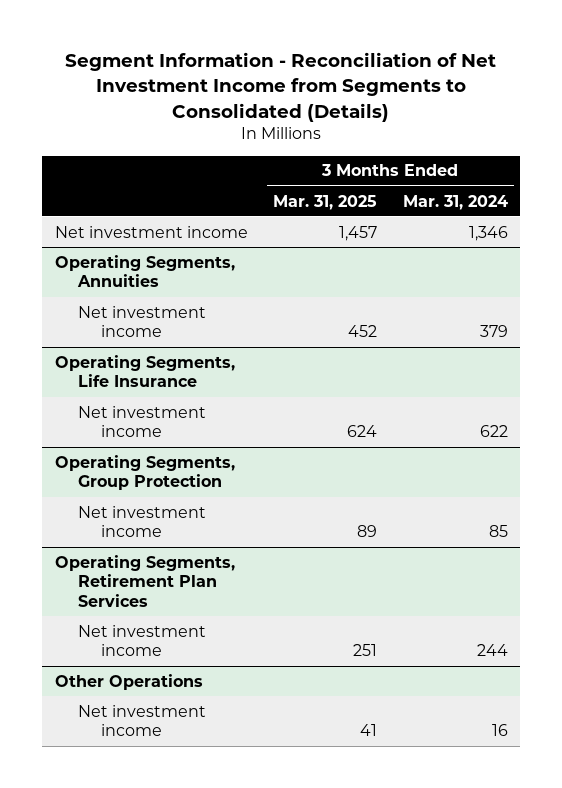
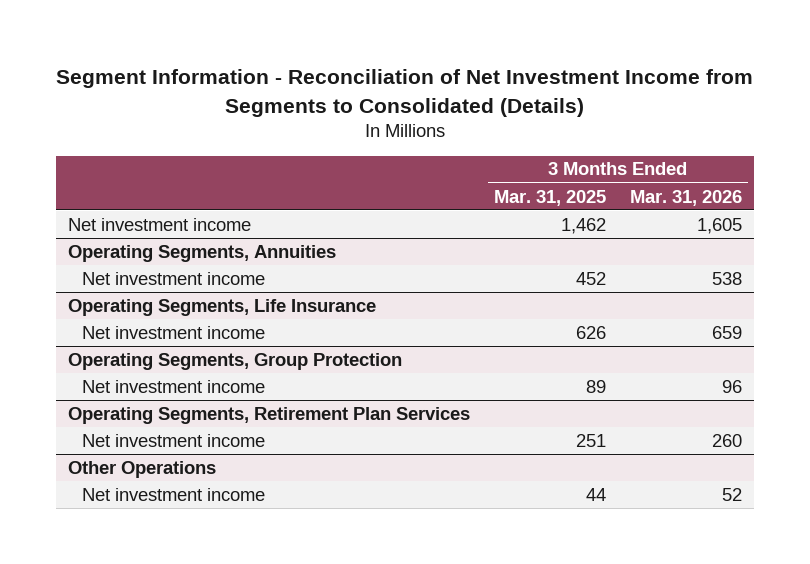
- | 3 Months Ended Mar. 31, 2025 | 3 Months Ended Mar. 31, 2024
+ | 3 Months Ended Mar. 31, 2025 | 3 Months Ended Mar. 31, 2026
- Net investment income | 1,457 | 1,346
+ Net investment income | 1,462 | 1,605
@ Operating Segments, Life Insurance
- Net investment income | 624 | 622
+ Net investment income | 626 | 659
@ Other Operations
- Net investment income | 41 | 16
+ Net investment income | 44 | 52

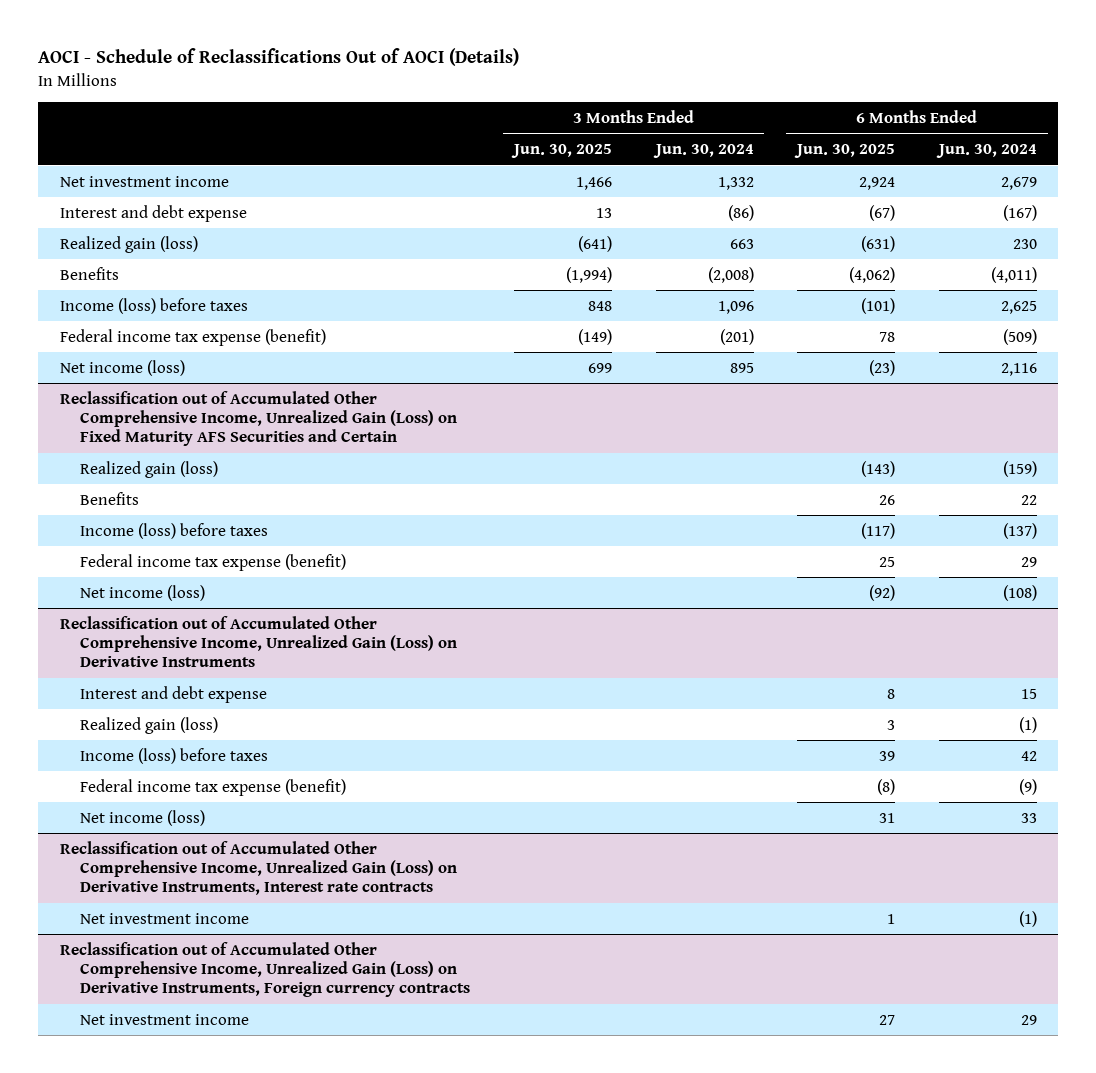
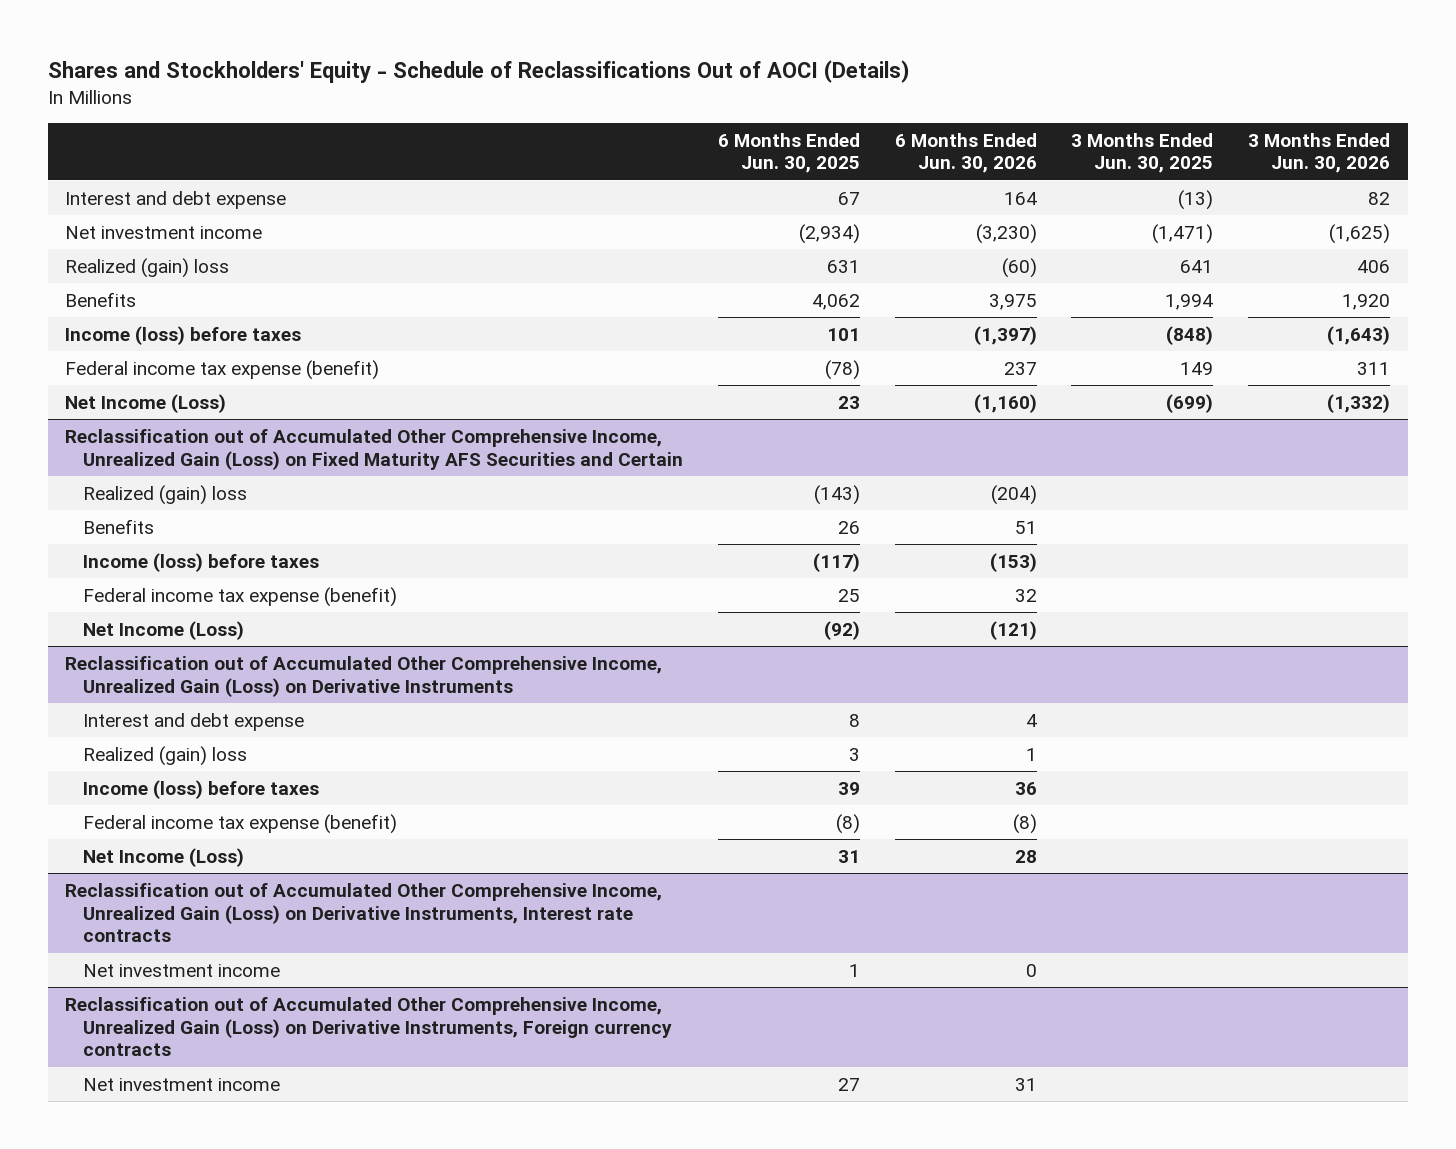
- AOCI - Schedule of Reclassifications Out of AOCI (Details)
+ Shares and Stockholders' Equity - Schedule of Reclassifications Out of AOCI (Details)
- | 3 Months Ended Jun. 30, 2025 | 3 Months Ended Jun. 30, 2024 | 6 Months Ended Jun. 30, 2025 | 6 Months Ended Jun. 30, 2024
+ | 6 Months Ended Jun. 30, 2025 | 6 Months Ended Jun. 30, 2026 | 3 Months Ended Jun. 30, 2025 | 3 Months Ended Jun. 30, 2026
- Net investment income | 1,466 | 1,332 | 2,924 | 2,679
- Interest and debt expense | 13 | (86) | (67) | (167)
- Realized gain (loss) | (641) | 663 | (631) | 230
- Benefits | (1,994) | (2,008) | (4,062) | (4,011)
- Income (loss) before taxes | 848 | 1,096 | (101) | 2,625
- Federal income tax expense (benefit) | (149) | (201) | 78 | (509)
- Net income (loss) | 699 | 895 | (23) | 2,116
+ Interest and debt expense | 67 | 164 | (13) | 82
+ Net investment income | (2,934) | (3,230) | (1,471) | (1,625)
+ Realized (gain) loss | 631 | (60) | 641 | 406
+ Benefits | 4,062 | 3,975 | 1,994 | 1,920
+ Income (loss) before taxes | 101 | (1,397) | (848) | (1,643)
+ Federal income tax expense (benefit) | (78) | 237 | 149 | 311
+ Net Income (Loss) | 23 | (1,160) | (699) | (1,332)
@ Reclassification out of Accumulated Other Comprehensive Income, Unrealized Gain (Loss) on Fixed Maturity AFS Securities and Certain
- Realized gain (loss) | | | (143) | (159)
+ Realized (gain) loss | (143) | (204) | |
- Net income (loss) | | | (92) | (108)
+ Net Income (Loss) | (92) | (121) | |
@ Reclassification out of Accumulated Other Comprehensive Income, Unrealized Gain (Loss) on Derivative Instruments
- Realized gain (loss) | | | 3 | (1)
+ Realized (gain) loss | 3 | 1 | |
- Net income (loss) | | | 31 | 33
+ Net Income (Loss) | 31 | 28 | |

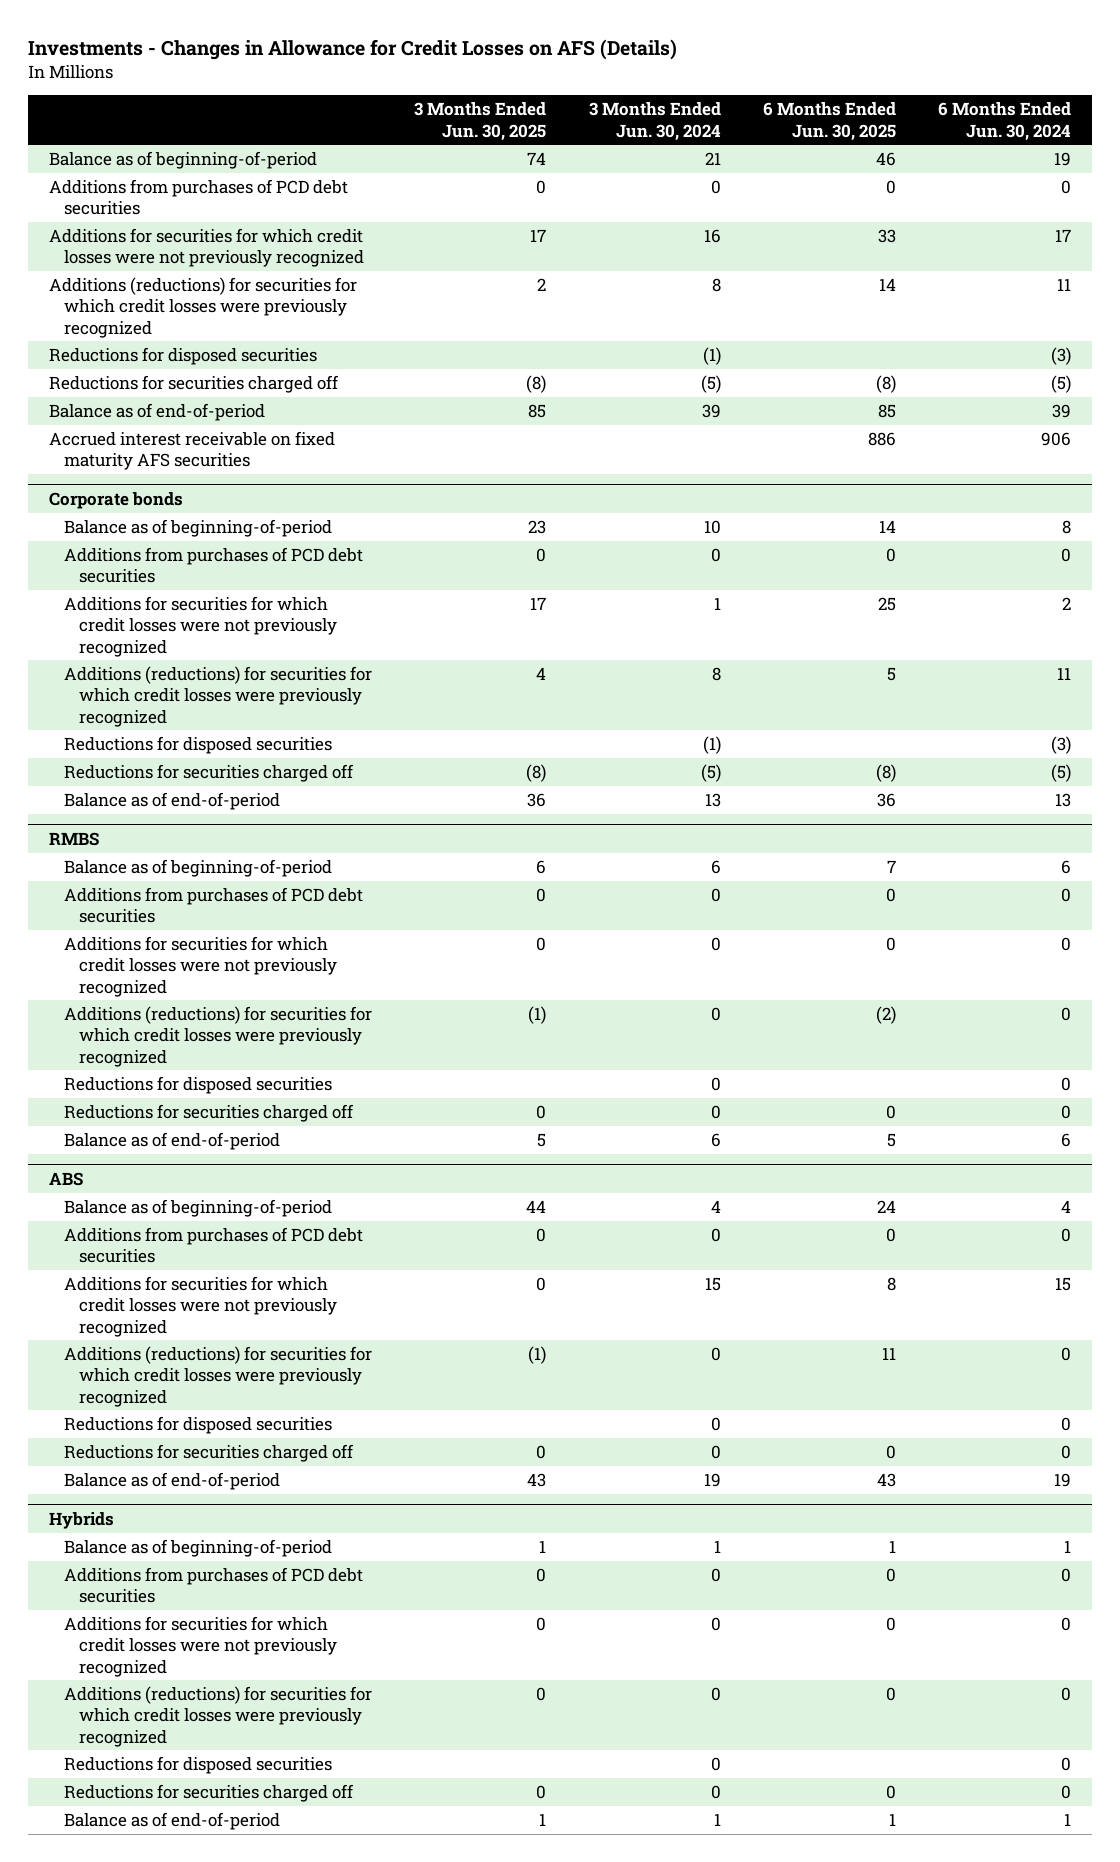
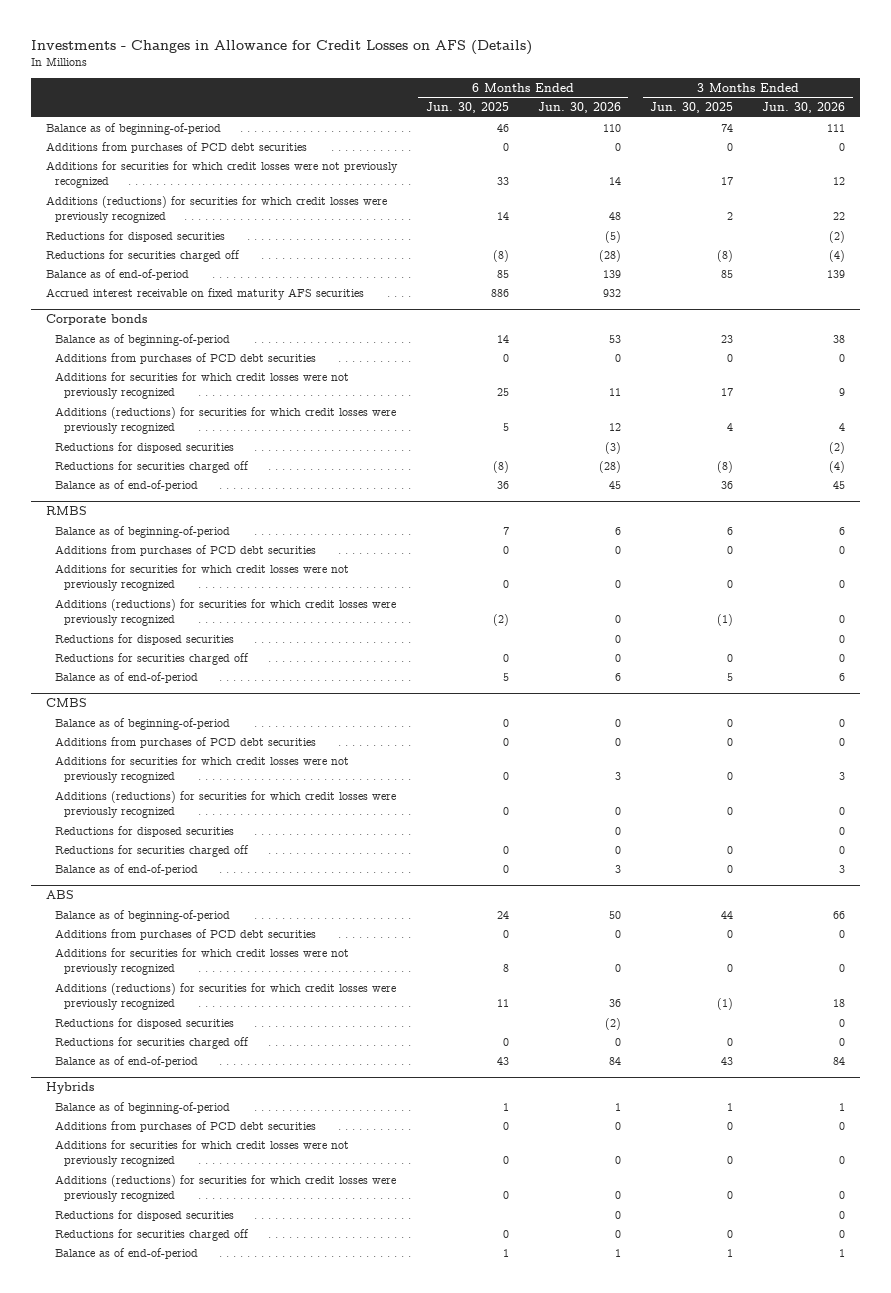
- | 3 Months Ended Jun. 30, 2025 | 3 Months Ended Jun. 30, 2024 | 6 Months Ended Jun. 30, 2025 | 6 Months Ended Jun. 30, 2024
+ | 6 Months Ended Jun. 30, 2025 | 6 Months Ended Jun. 30, 2026 | 3 Months Ended Jun. 30, 2025 | 3 Months Ended Jun. 30, 2026
+ CMBS
+ Balance as of beginning-of-period | 0 | 0 | 0 | 0
+ Additions from purchases of PCD debt securities | 0 | 0 | 0 | 0
+ Additions for securities for which credit losses were not previously recognized | 0 | 3 | 0 | 3
+ Additions (reductions) for securities for which credit losses were previously recognized | 0 | 0 | 0 | 0
+ Reductions for disposed securities | | 0 | | 0
+ Reductions for securities charged off | 0 | 0 | 0 | 0
+ Balance as of end-of-period | 0 | 3 | 0 | 3

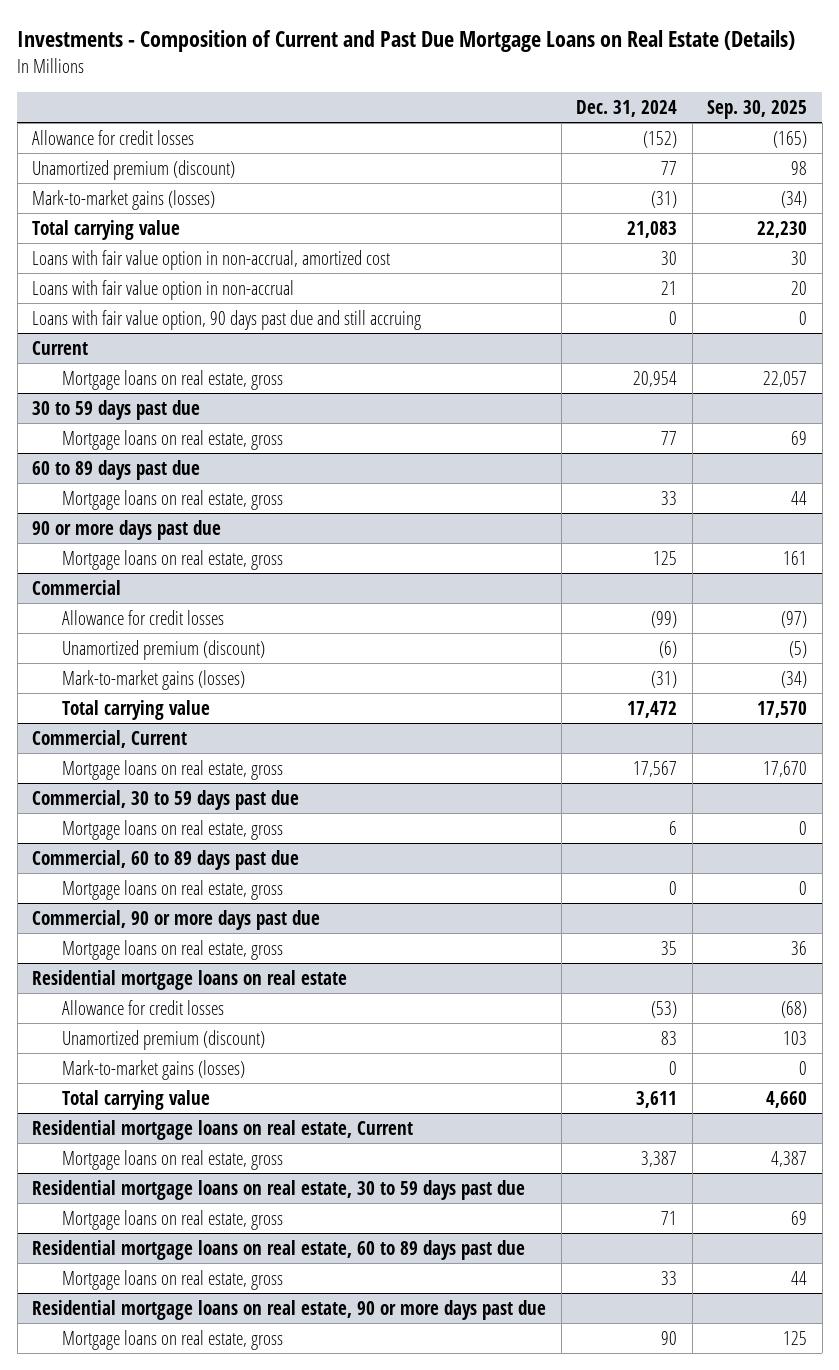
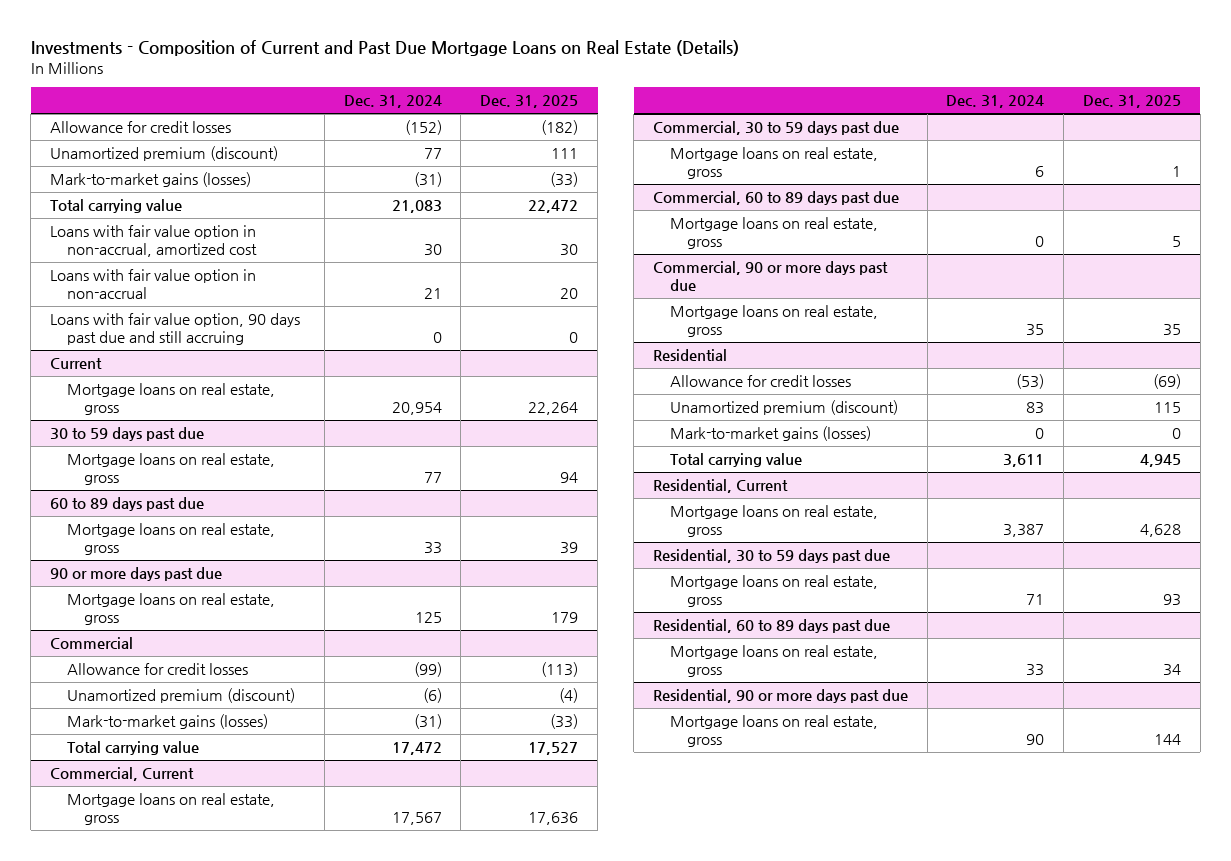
- | Dec. 31, 2024 | Sep. 30, 2025
+ | Dec. 31, 2024 | Dec. 31, 2025
- Residential mortgage loans on real estate
+ Residential
- Residential mortgage loans on real estate, Current
+ Residential, Current
- Residential mortgage loans on real estate, 30 to 59 days past due
+ Residential, 30 to 59 days past due
- Residential mortgage loans on real estate, 60 to 89 days past due
+ Residential, 60 to 89 days past due
- Residential mortgage loans on real estate, 90 or more days past due
+ Residential, 90 or more days past due

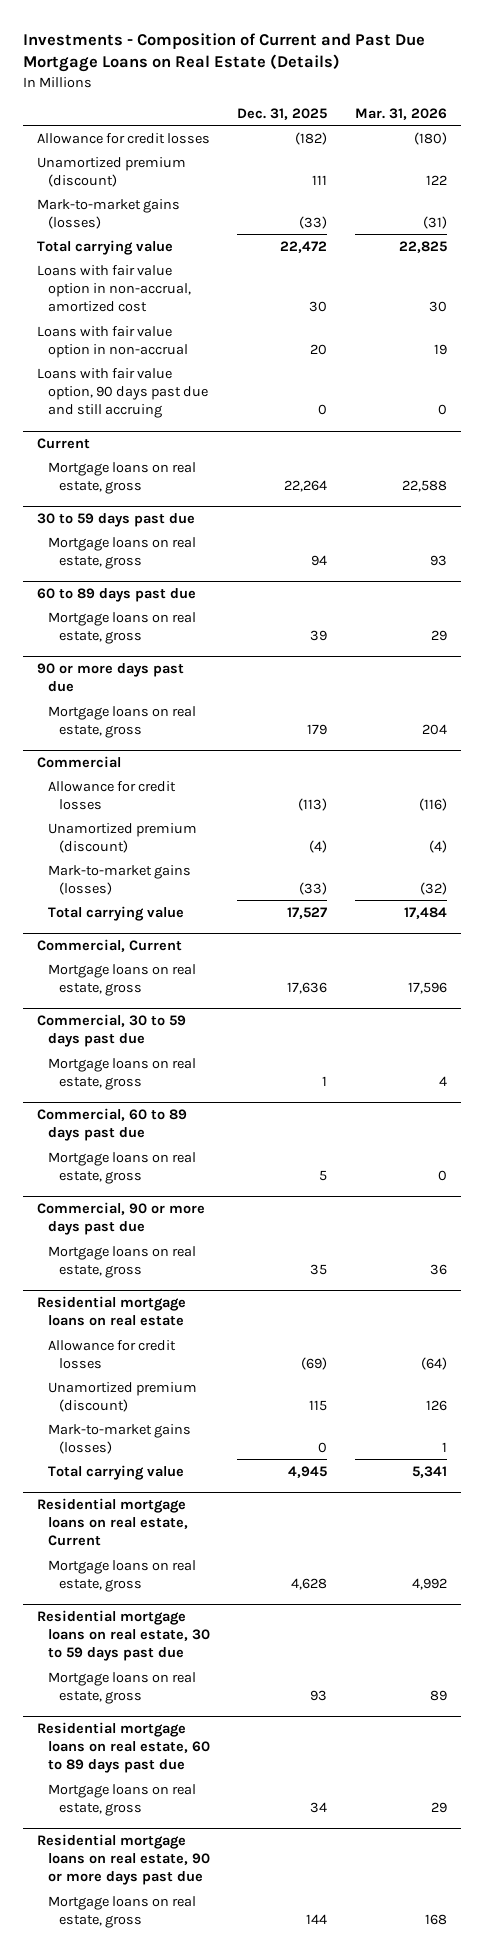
- | Dec. 31, 2024 | Dec. 31, 2025
+ | Dec. 31, 2025 | Mar. 31, 2026
- Residential
+ Residential mortgage loans on real estate
- Residential, Current
+ Residential mortgage loans on real estate, Current
- Residential, 30 to 59 days past due
+ Residential mortgage loans on real estate, 30 to 59 days past due
- Residential, 60 to 89 days past due
+ Residential mortgage loans on real estate, 60 to 89 days past due
- Residential, 90 or more days past due
+ Residential mortgage loans on real estate, 90 or more days past due

